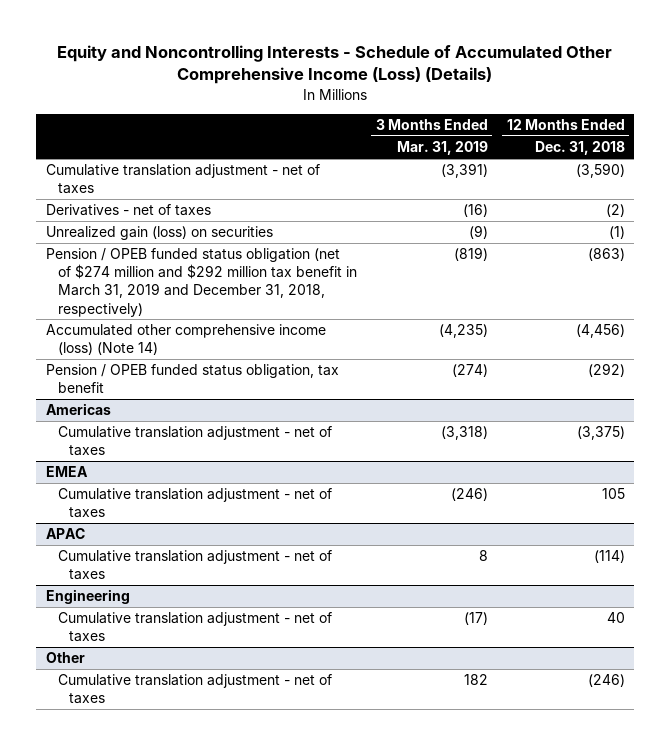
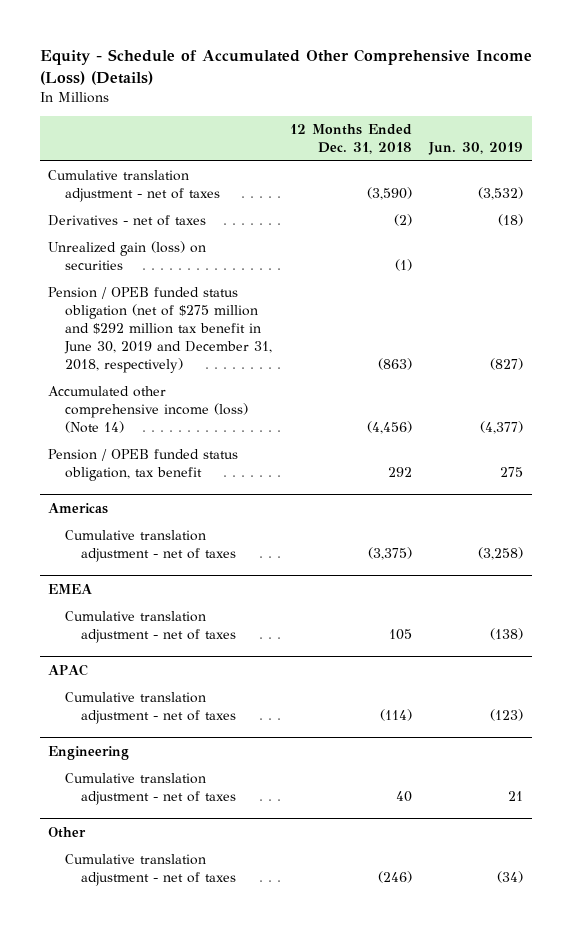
- Equity and Noncontrolling Interests - Schedule of Accumulated Other Comprehensive Income (Loss) (Details)
+ Equity - Schedule of Accumulated Other Comprehensive Income (Loss) (Details)
- | 3 Months Ended Mar. 31, 2019 | 12 Months Ended Dec. 31, 2018
+ | 12 Months Ended Dec. 31, 2018 | Jun. 30, 2019
- Pension / OPEB funded status obligation (net of $274 million and $292 million tax benefit in March 31, 2019 and December 31, 2018, respectively) | (819) | (863)
+ Pension / OPEB funded status obligation (net of $275 million and $292 million tax benefit in June 30, 2019 and December 31, 2018, respectively) | (863) | (827)
- Pension / OPEB funded status obligation, tax benefit | (274) | (292)
+ Pension / OPEB funded status obligation, tax benefit | 292 | 275

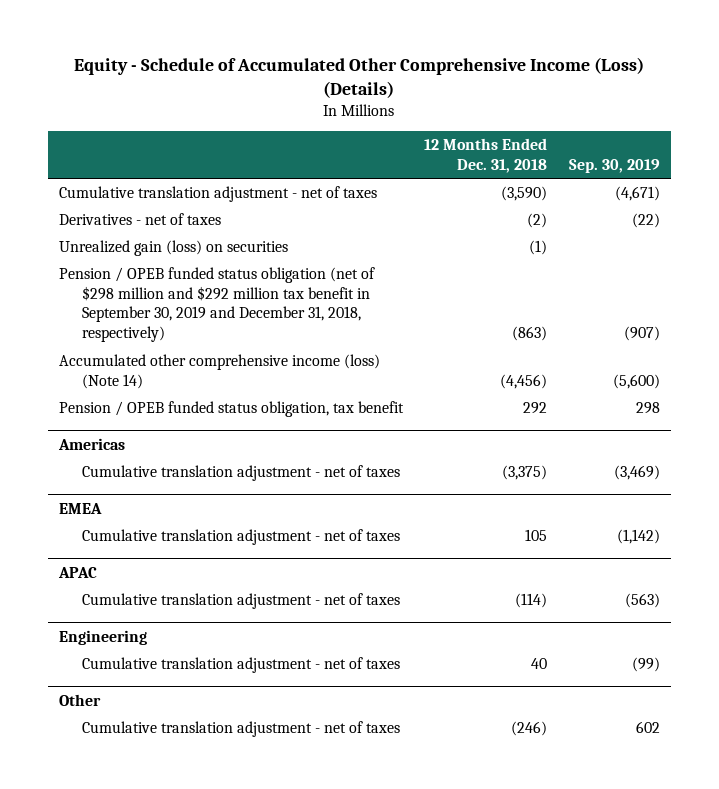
- | 12 Months Ended Dec. 31, 2018 | Jun. 30, 2019
+ | 12 Months Ended Dec. 31, 2018 | Sep. 30, 2019
- Pension / OPEB funded status obligation (net of $275 million and $292 million tax benefit in June 30, 2019 and December 31, 2018, respectively) | (863) | (827)
+ Pension / OPEB funded status obligation (net of $298 million and $292 million tax benefit in September 30, 2019 and December 31, 2018, respectively) | (863) | (907)

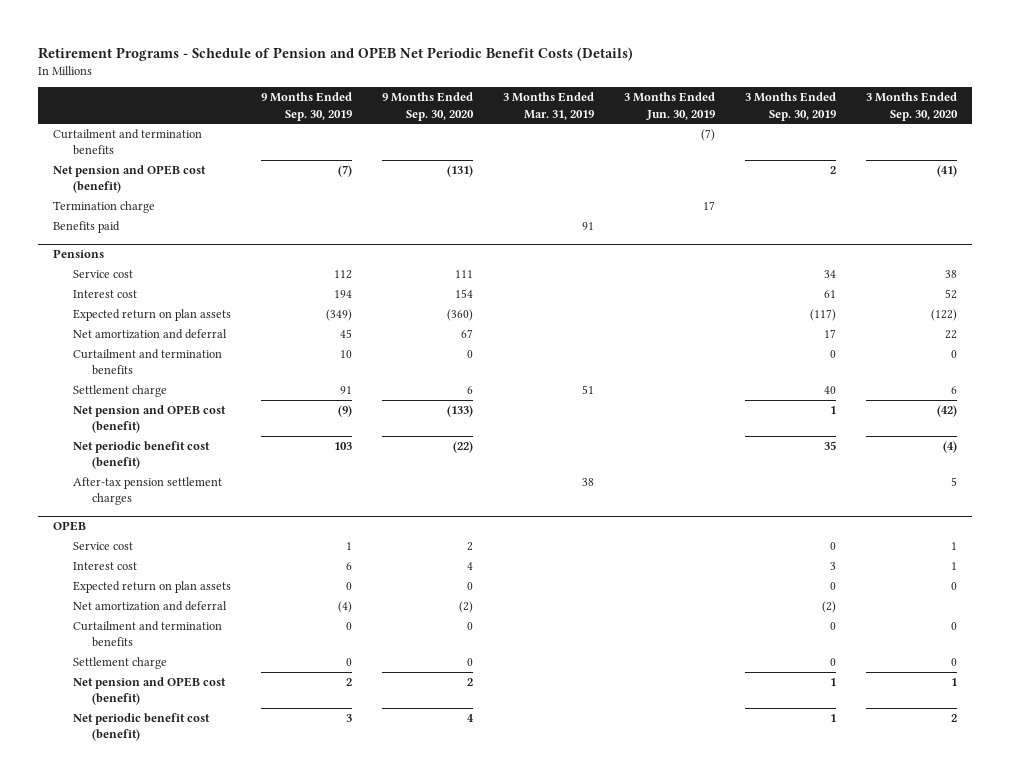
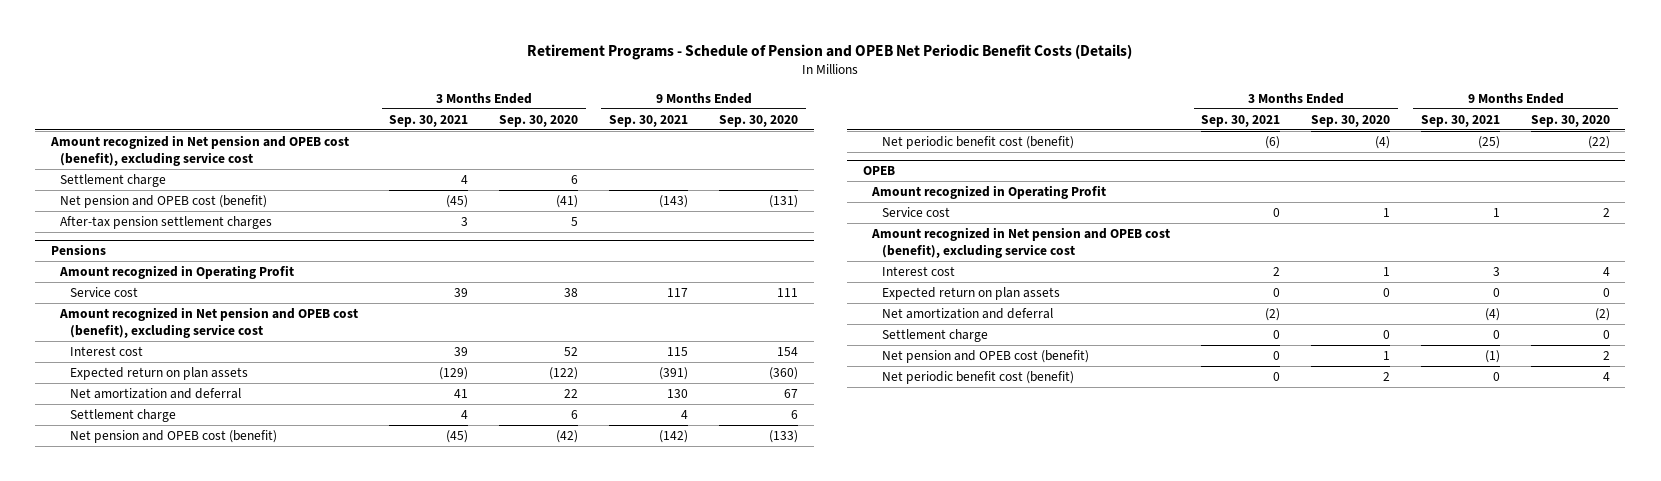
- | 9 Months Ended Sep. 30, 2019 | 9 Months Ended Sep. 30, 2020 | 3 Months Ended Mar. 31, 2019 | 3 Months Ended Jun. 30, 2019 | 3 Months Ended Sep. 30, 2019 | 3 Months Ended Sep. 30, 2020
+ | 3 Months Ended Sep. 30, 2021 | 3 Months Ended Sep. 30, 2020 | 9 Months Ended Sep. 30, 2021 | 9 Months Ended Sep. 30, 2020
- Curtailment and termination benefits | | | | (7) | |
+ Amount recognized in Net pension and OPEB cost (benefit), excluding service cost
+ Settlement charge | 4 | 6 | |
- Termination charge | | | | 17 | |
- Benefits paid | | | 91 | | |
+ After-tax pension settlement charges | 3 | 5 | |
@ Pensions
+ Amount recognized in Operating Profit
+ Amount recognized in Net pension and OPEB cost (benefit), excluding service cost
- Curtailment and termination benefits | 10 | 0 | | | 0 | 0
- After-tax pension settlement charges | | | 38 | | | 5
@ OPEB
+ Amount recognized in Operating Profit
+ Amount recognized in Net pension and OPEB cost (benefit), excluding service cost
- Curtailment and termination benefits | 0 | 0 | | | 0 | 0

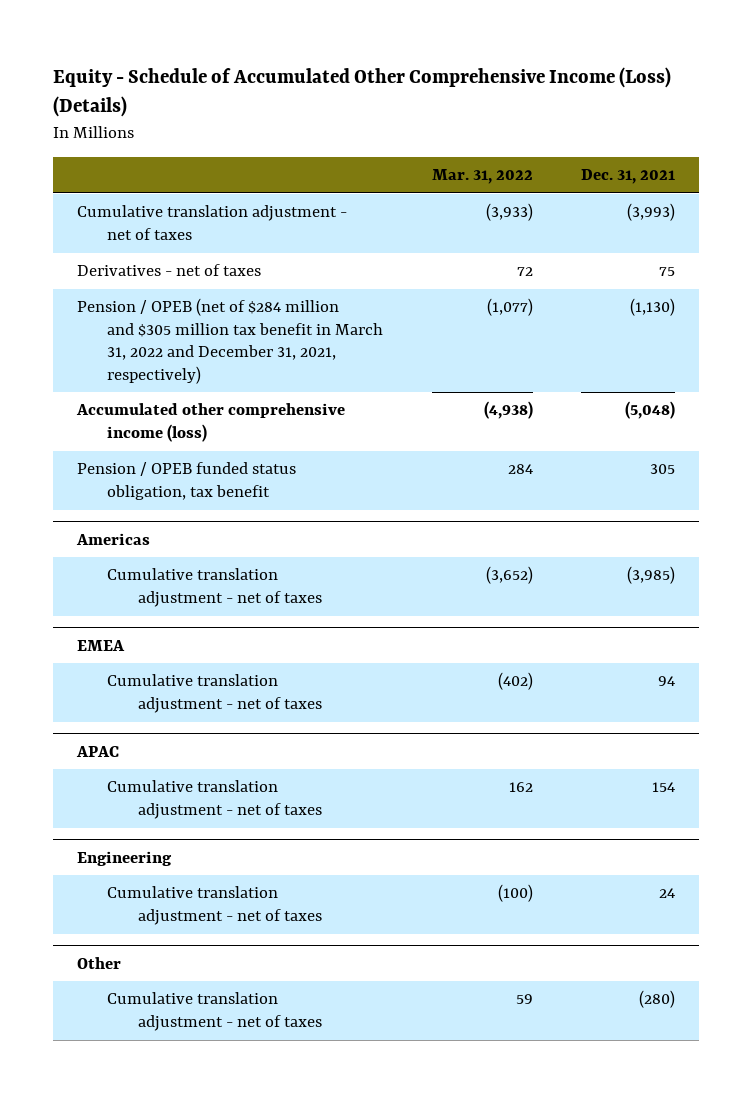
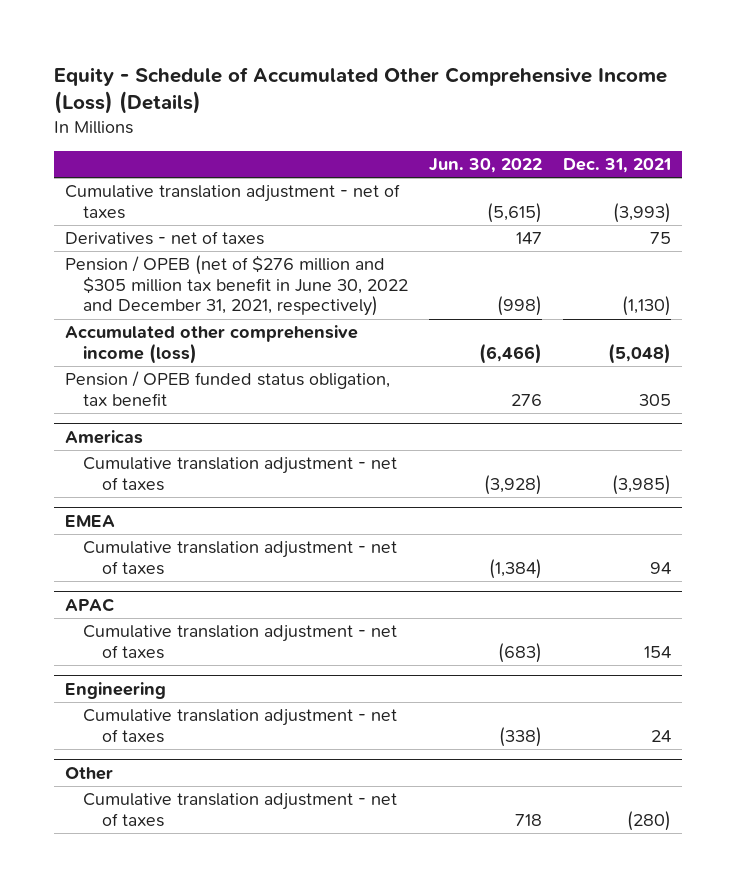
- | Mar. 31, 2022 | Dec. 31, 2021
+ | Jun. 30, 2022 | Dec. 31, 2021
- Pension / OPEB (net of $284 million and $305 million tax benefit in March 31, 2022 and December 31, 2021, respectively) | (1,077) | (1,130)
+ Pension / OPEB (net of $276 million and $305 million tax benefit in June 30, 2022 and December 31, 2021, respectively) | (998) | (1,130)

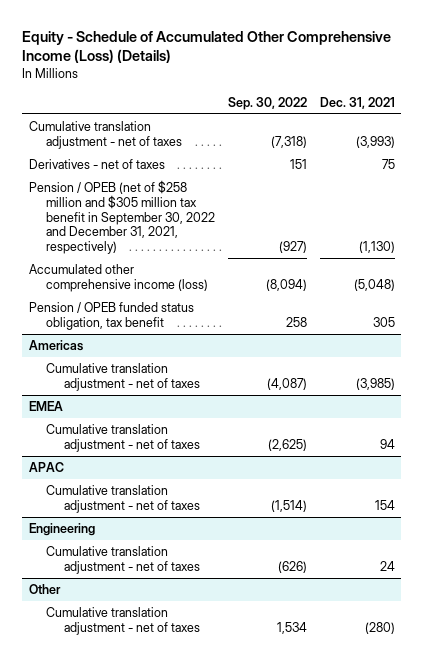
- | Jun. 30, 2022 | Dec. 31, 2021
+ | Sep. 30, 2022 | Dec. 31, 2021
- Pension / OPEB (net of $276 million and $305 million tax benefit in June 30, 2022 and December 31, 2021, respectively) | (998) | (1,130)
+ Pension / OPEB (net of $258 million and $305 million tax benefit in September 30, 2022 and December 31, 2021, respectively) | (927) | (1,130)

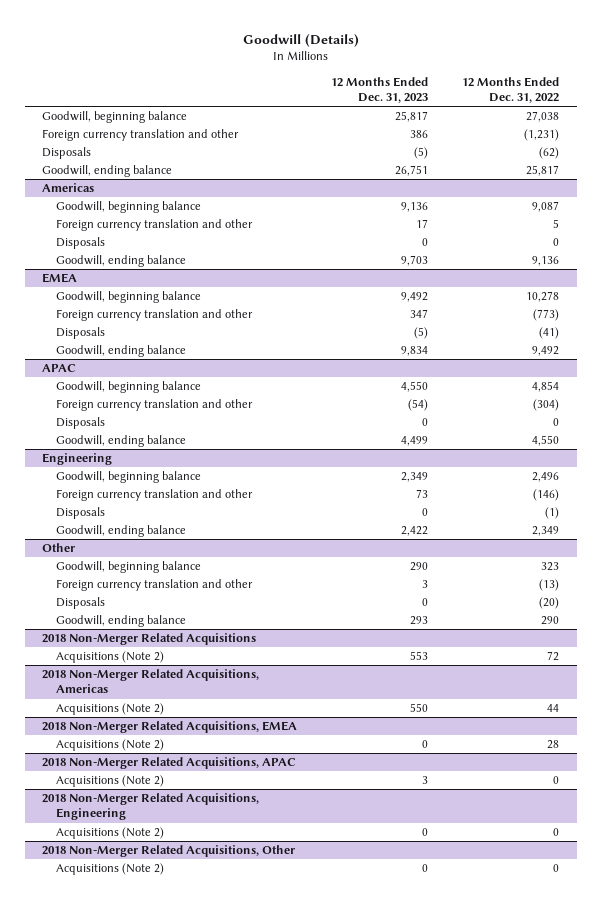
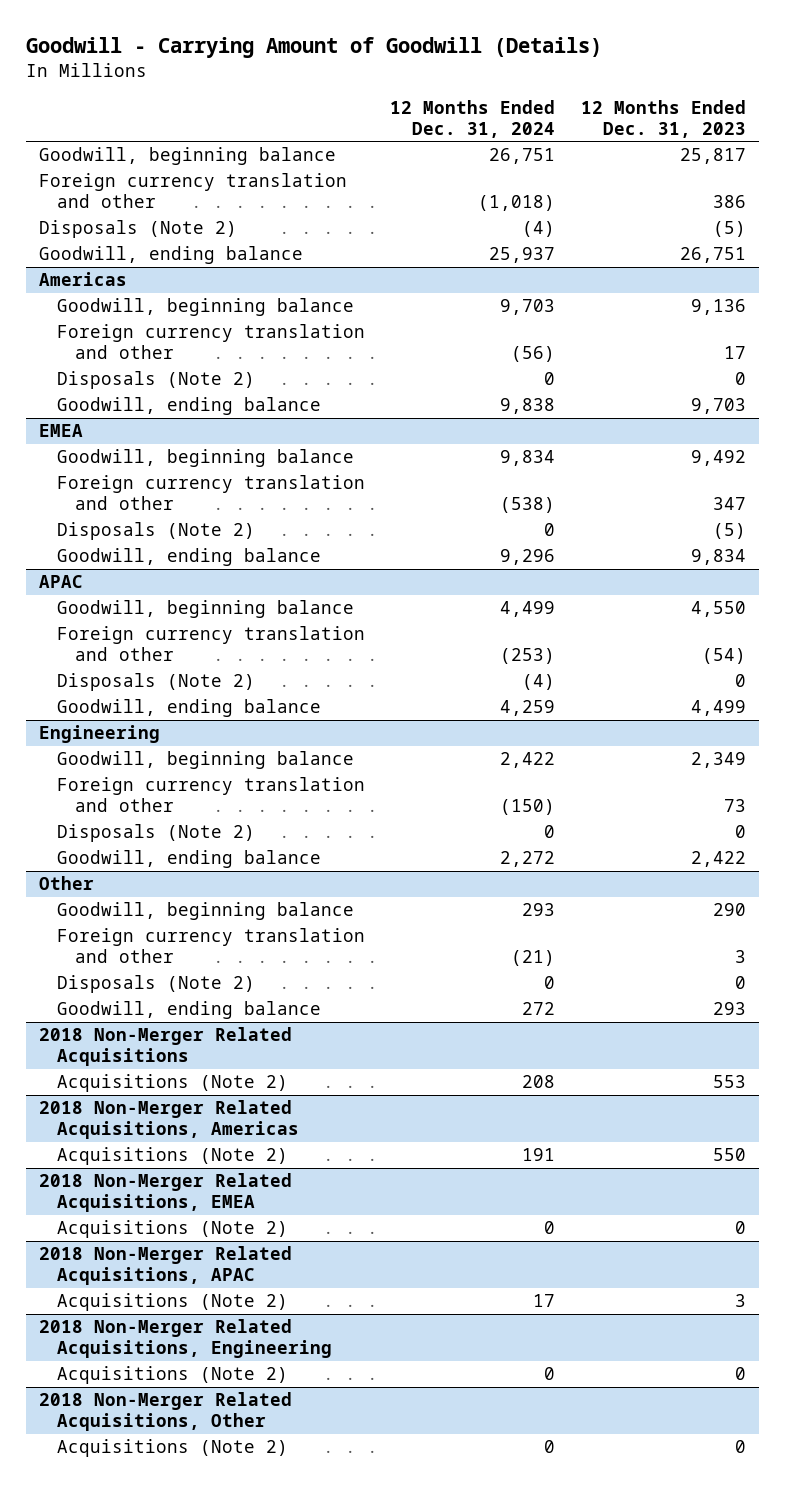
- Goodwill (Details)
+ Goodwill - Carrying Amount of Goodwill (Details)
- | 12 Months Ended Dec. 31, 2023 | 12 Months Ended Dec. 31, 2022
+ | 12 Months Ended Dec. 31, 2024 | 12 Months Ended Dec. 31, 2023
- Disposals | (5) | (62)
+ Disposals (Note 2) | (4) | (5)
@ Americas
- Disposals | 0 | 0
+ Disposals (Note 2) | 0 | 0
@ EMEA
- Disposals | (5) | (41)
+ Disposals (Note 2) | 0 | (5)
@ APAC
- Disposals | 0 | 0
+ Disposals (Note 2) | (4) | 0
@ Engineering
- Disposals | 0 | (1)
+ Disposals (Note 2) | 0 | 0
@ Other
- Disposals | 0 | (20)
+ Disposals (Note 2) | 0 | 0

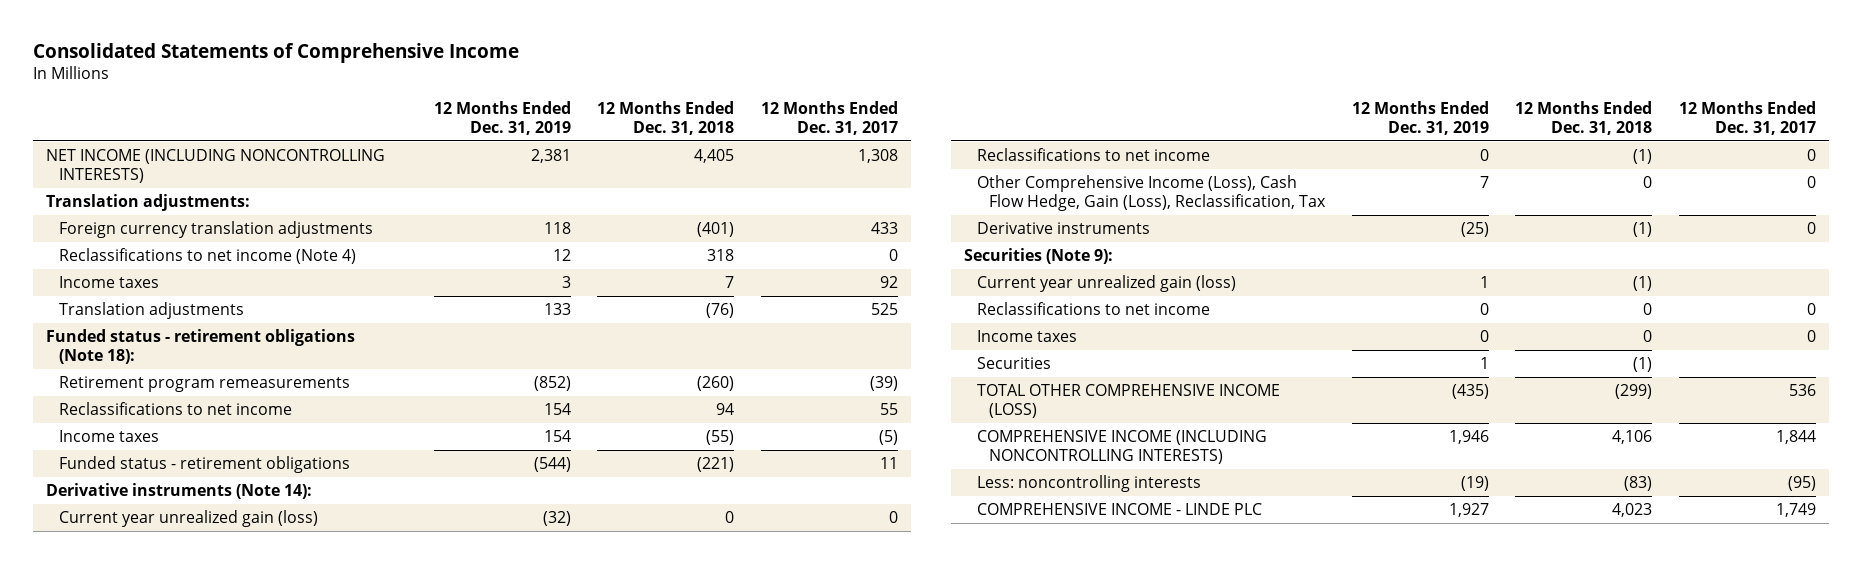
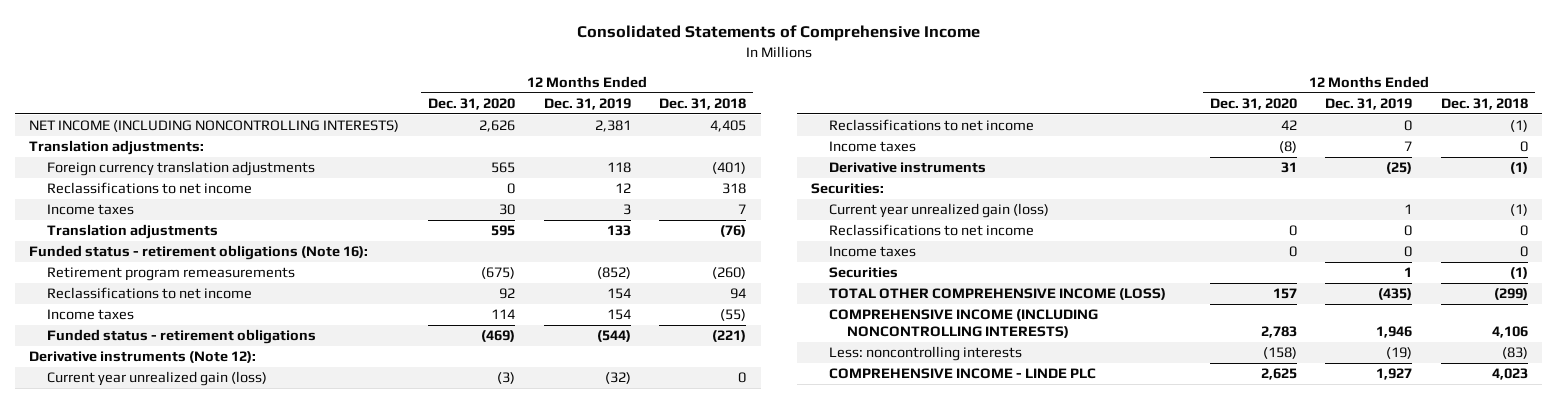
- | 12 Months Ended Dec. 31, 2019 | 12 Months Ended Dec. 31, 2018 | 12 Months Ended Dec. 31, 2017
+ | 12 Months Ended Dec. 31, 2020 | 12 Months Ended Dec. 31, 2019 | 12 Months Ended Dec. 31, 2018
- Reclassifications to net income (Note 4) | 12 | 318 | 0
+ Reclassifications to net income | 0 | 12 | 318
- Funded status - retirement obligations (Note 18):
+ Funded status - retirement obligations (Note 16):
- Derivative instruments (Note 14):
+ Derivative instruments (Note 12):
- Other Comprehensive Income (Loss), Cash Flow Hedge, Gain (Loss), Reclassification, Tax | 7 | 0 | 0
+ Income taxes | (8) | 7 | 0
- Securities (Note 9):
+ Securities:

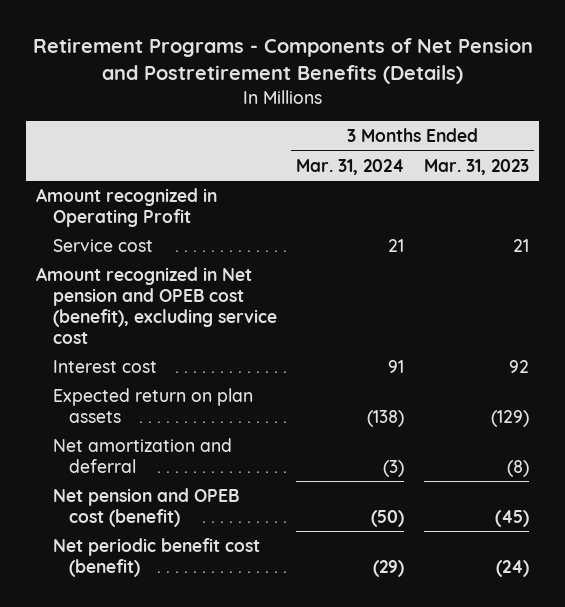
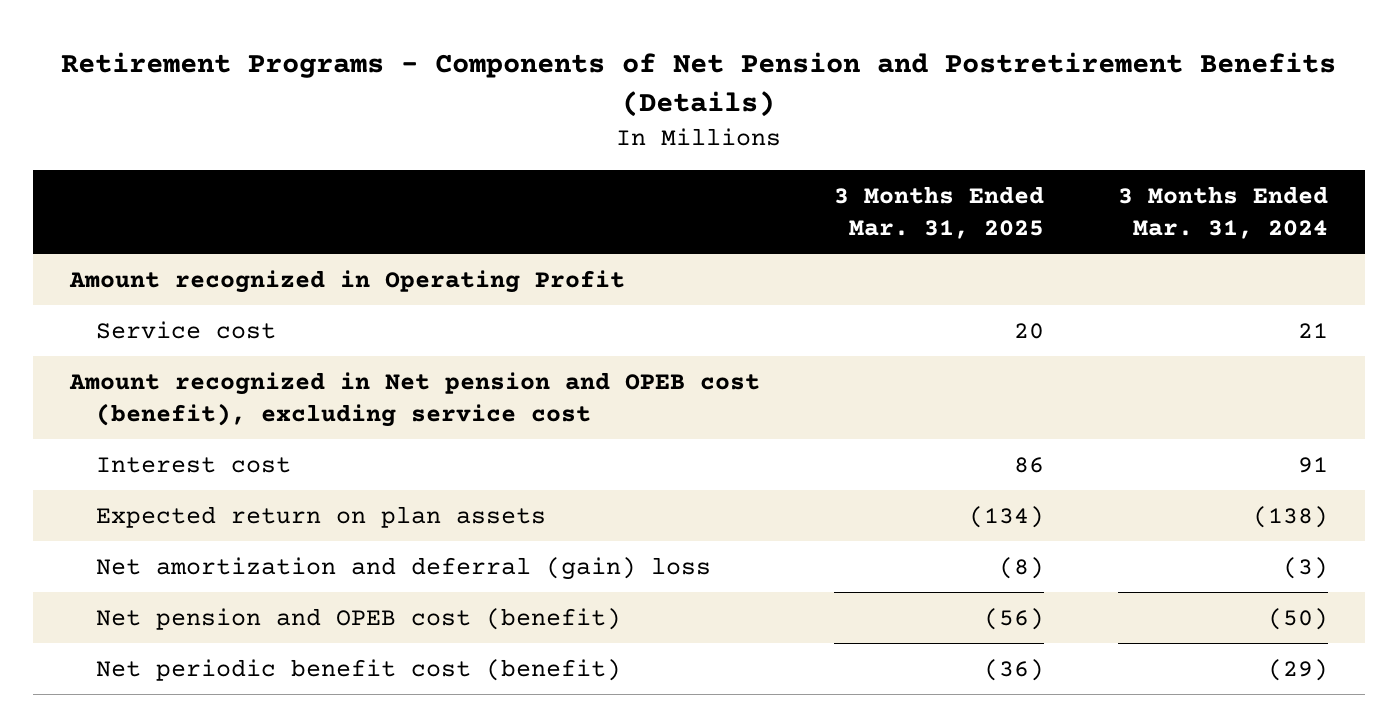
- | 3 Months Ended Mar. 31, 2024 | 3 Months Ended Mar. 31, 2023
+ | 3 Months Ended Mar. 31, 2025 | 3 Months Ended Mar. 31, 2024
- Net amortization and deferral | (3) | (8)
+ Net amortization and deferral (gain) loss | (8) | (3)

